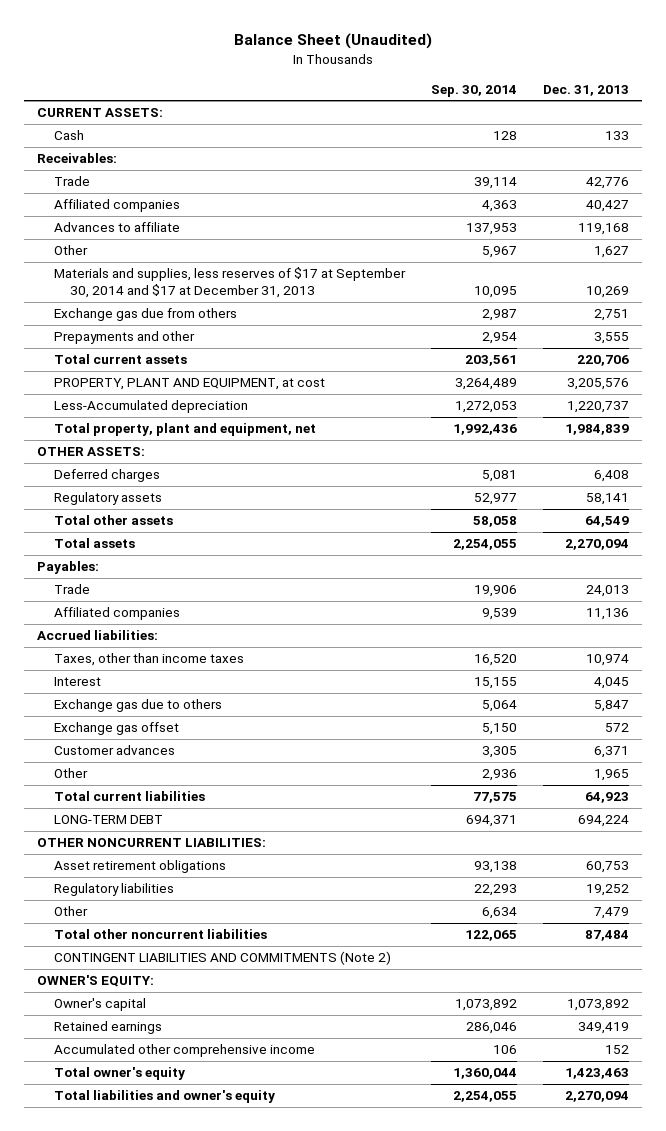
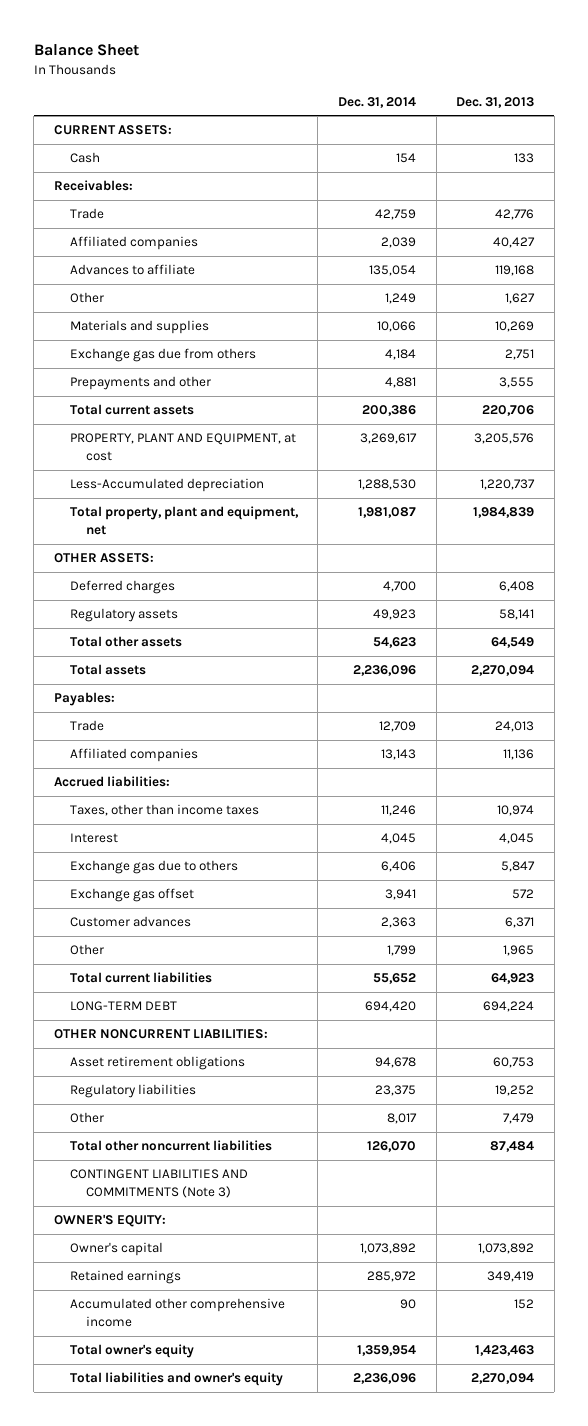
- Balance Sheet (Unaudited)
+ Balance Sheet
- | Sep. 30, 2014 | Dec. 31, 2013
+ | Dec. 31, 2014 | Dec. 31, 2013
- Materials and supplies, less reserves of $17 at September 30, 2014 and $17 at December 31, 2013 | 10,095 | 10,269
+ Materials and supplies | 10,066 | 10,269
- CONTINGENT LIABILITIES AND COMMITMENTS (Note 2)
+ CONTINGENT LIABILITIES AND COMMITMENTS (Note 3)

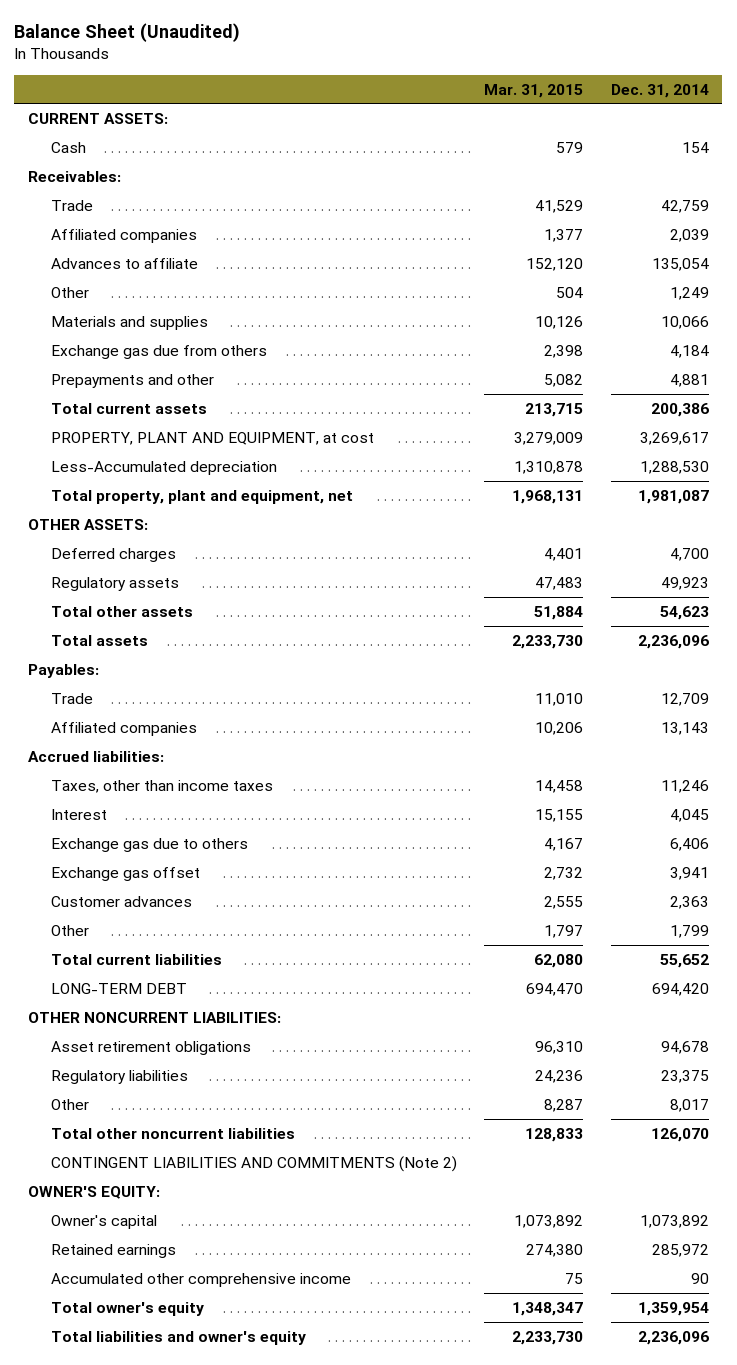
- Balance Sheet
+ Balance Sheet (Unaudited)
- | Dec. 31, 2014 | Dec. 31, 2013
+ | Mar. 31, 2015 | Dec. 31, 2014
- CONTINGENT LIABILITIES AND COMMITMENTS (Note 3)
+ CONTINGENT LIABILITIES AND COMMITMENTS (Note 2)

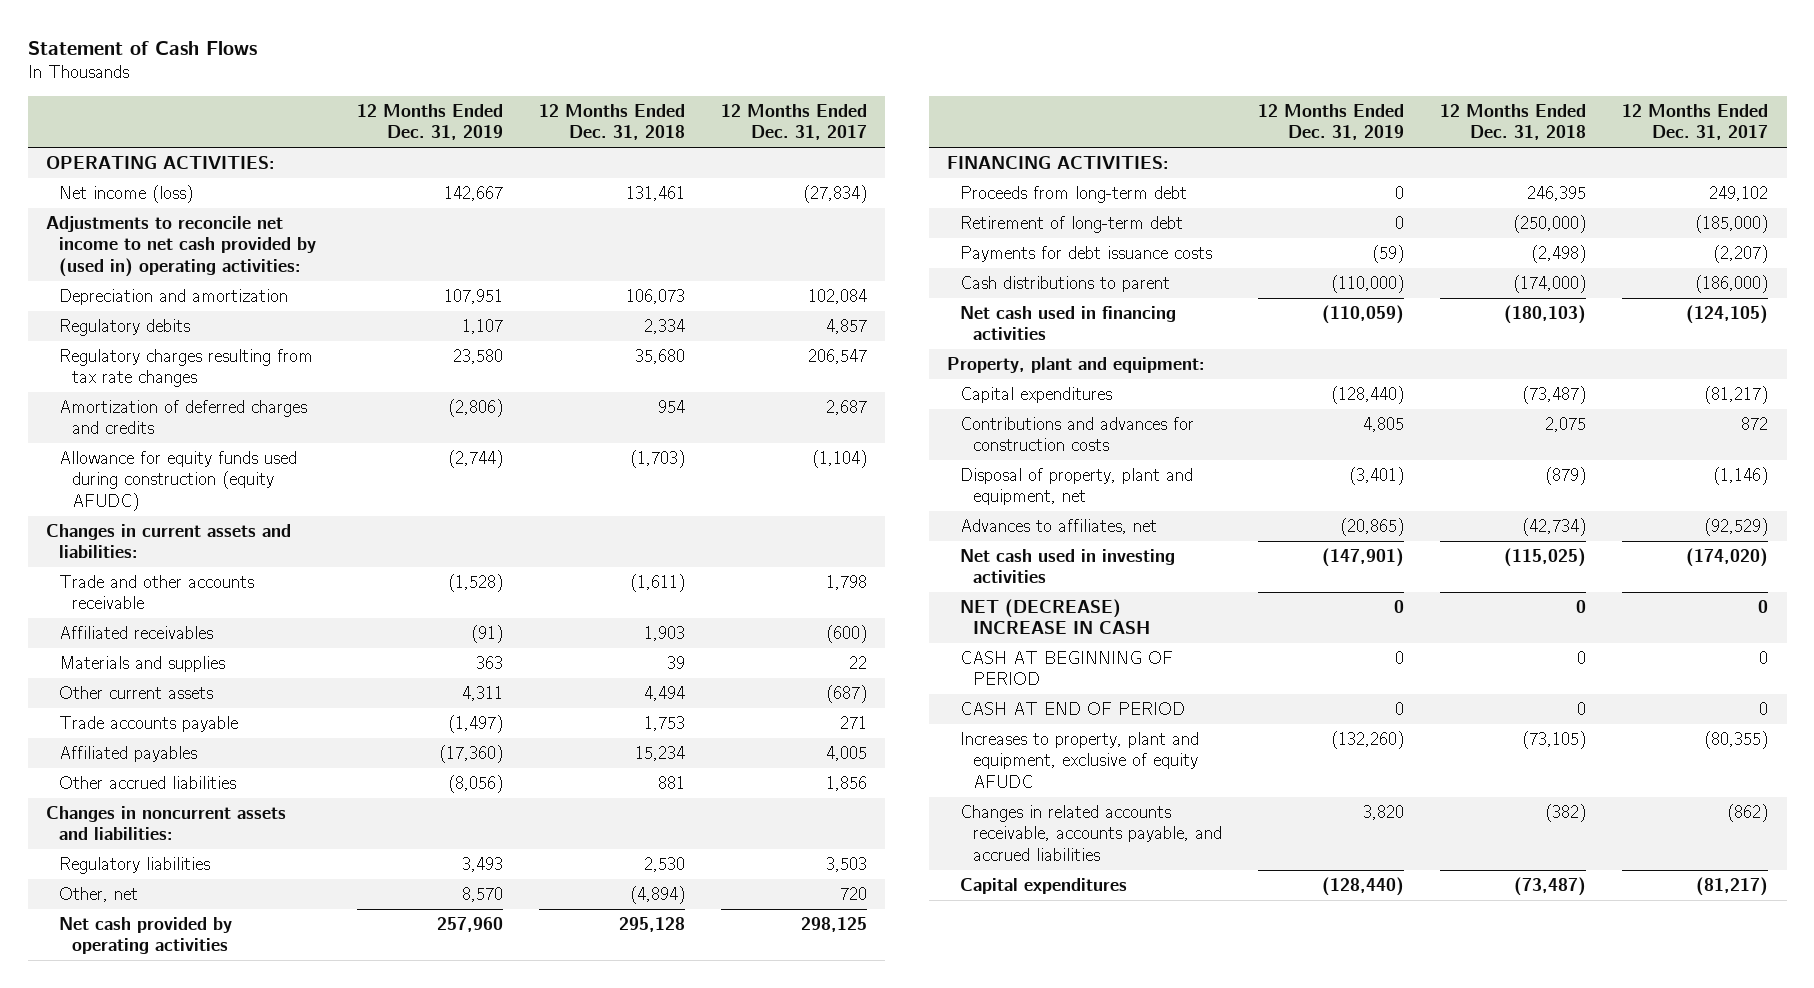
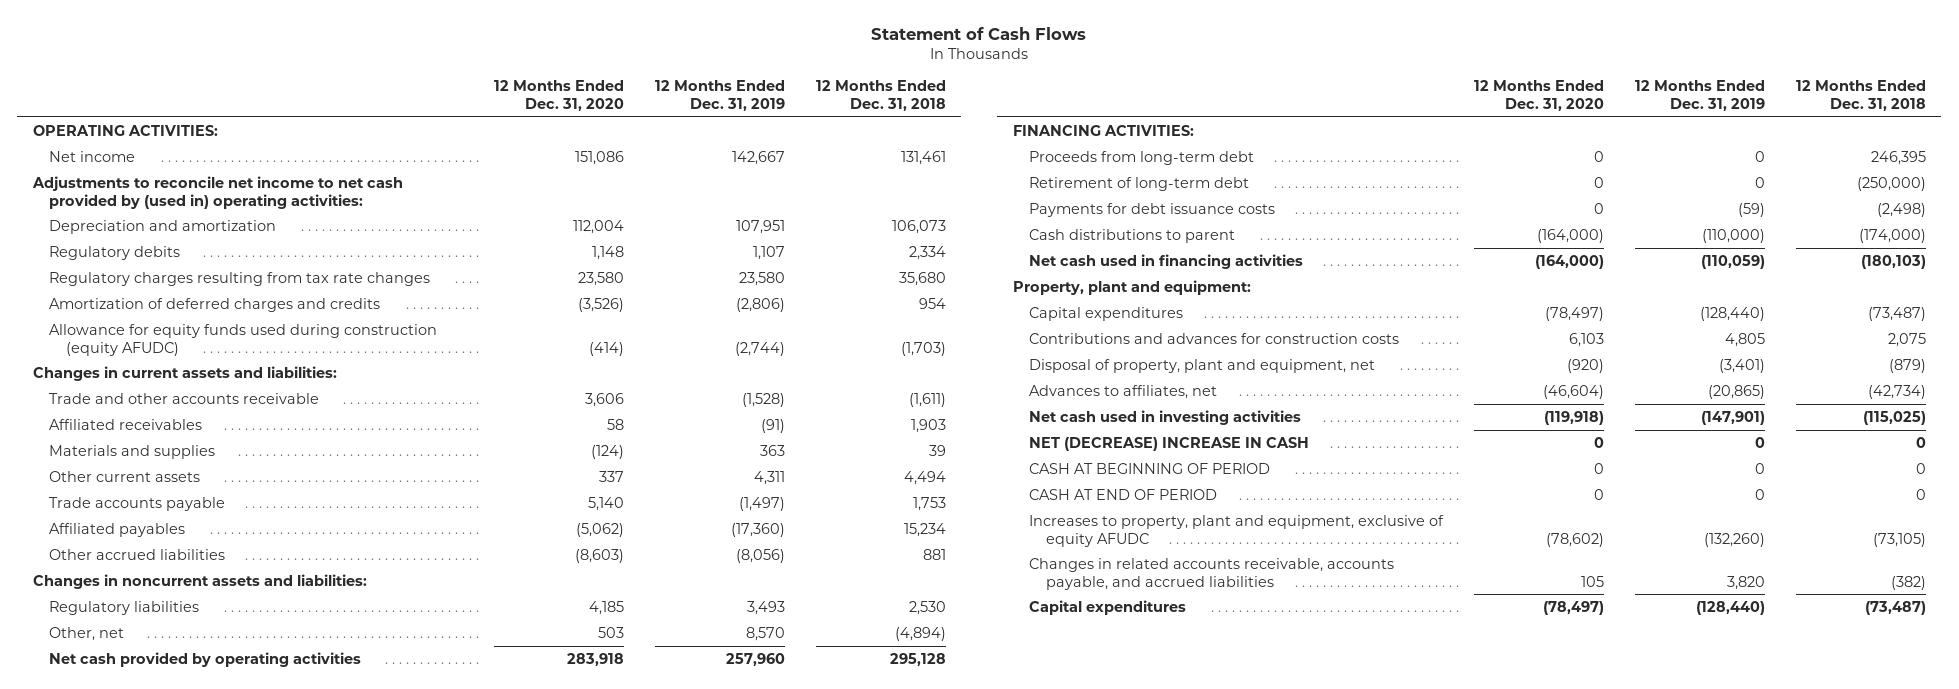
- | 12 Months Ended Dec. 31, 2019 | 12 Months Ended Dec. 31, 2018 | 12 Months Ended Dec. 31, 2017
+ | 12 Months Ended Dec. 31, 2020 | 12 Months Ended Dec. 31, 2019 | 12 Months Ended Dec. 31, 2018
- Net income (loss) | 142,667 | 131,461 | (27,834)
+ Net income | 151,086 | 142,667 | 131,461

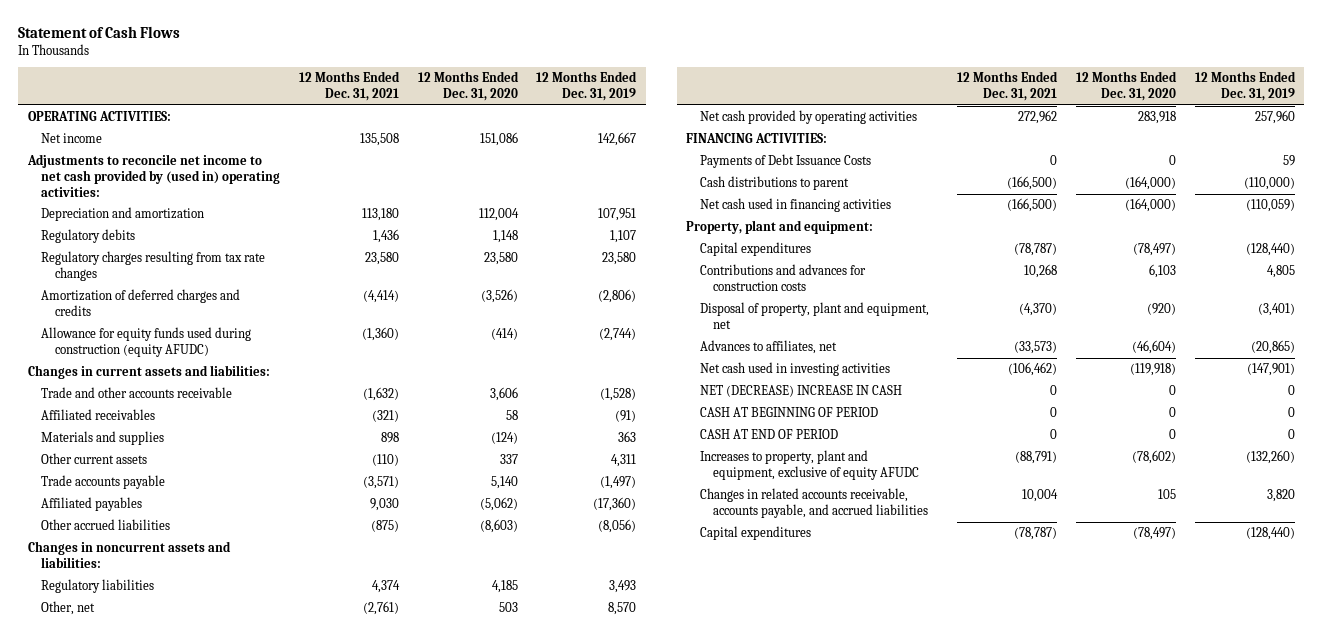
- | 12 Months Ended Dec. 31, 2020 | 12 Months Ended Dec. 31, 2019 | 12 Months Ended Dec. 31, 2018
+ | 12 Months Ended Dec. 31, 2021 | 12 Months Ended Dec. 31, 2020 | 12 Months Ended Dec. 31, 2019
- Proceeds from long-term debt | 0 | 0 | 246,395
- Retirement of long-term debt | 0 | 0 | (250,000)
- Payments for debt issuance costs | 0 | (59) | (2,498)
+ Payments of Debt Issuance Costs | 0 | 0 | 59

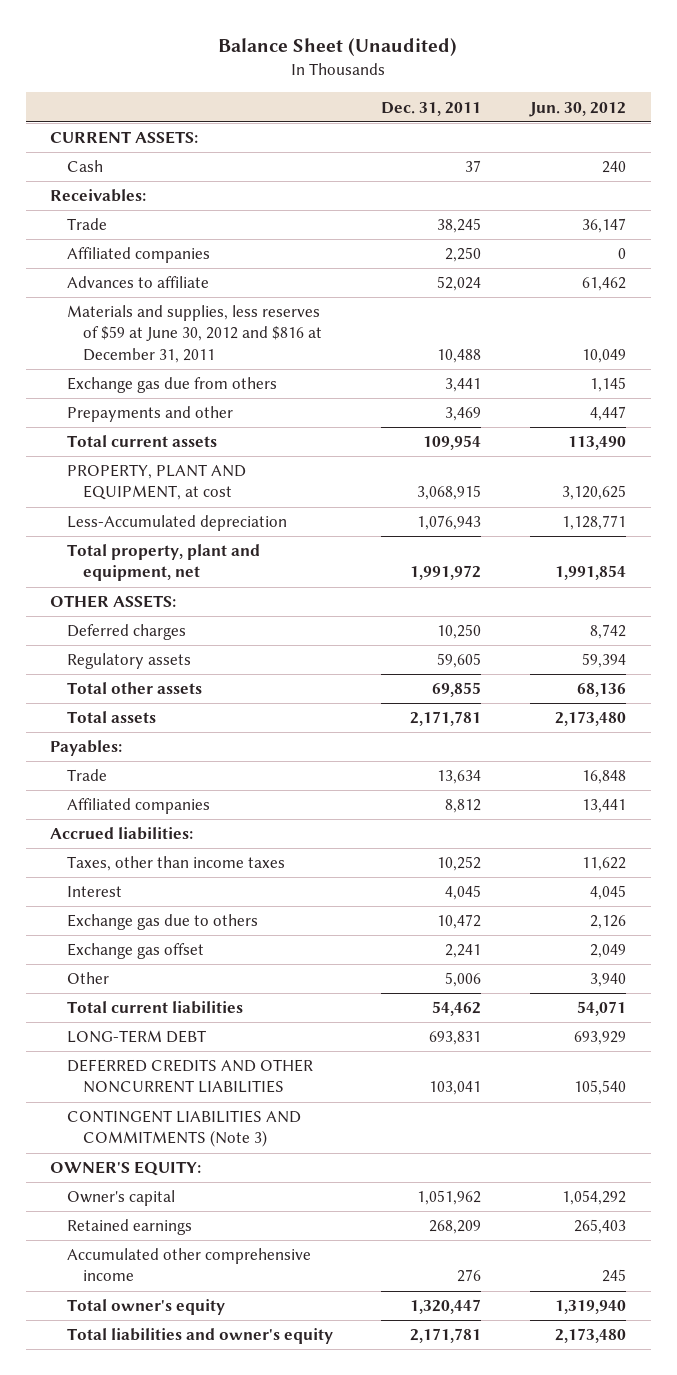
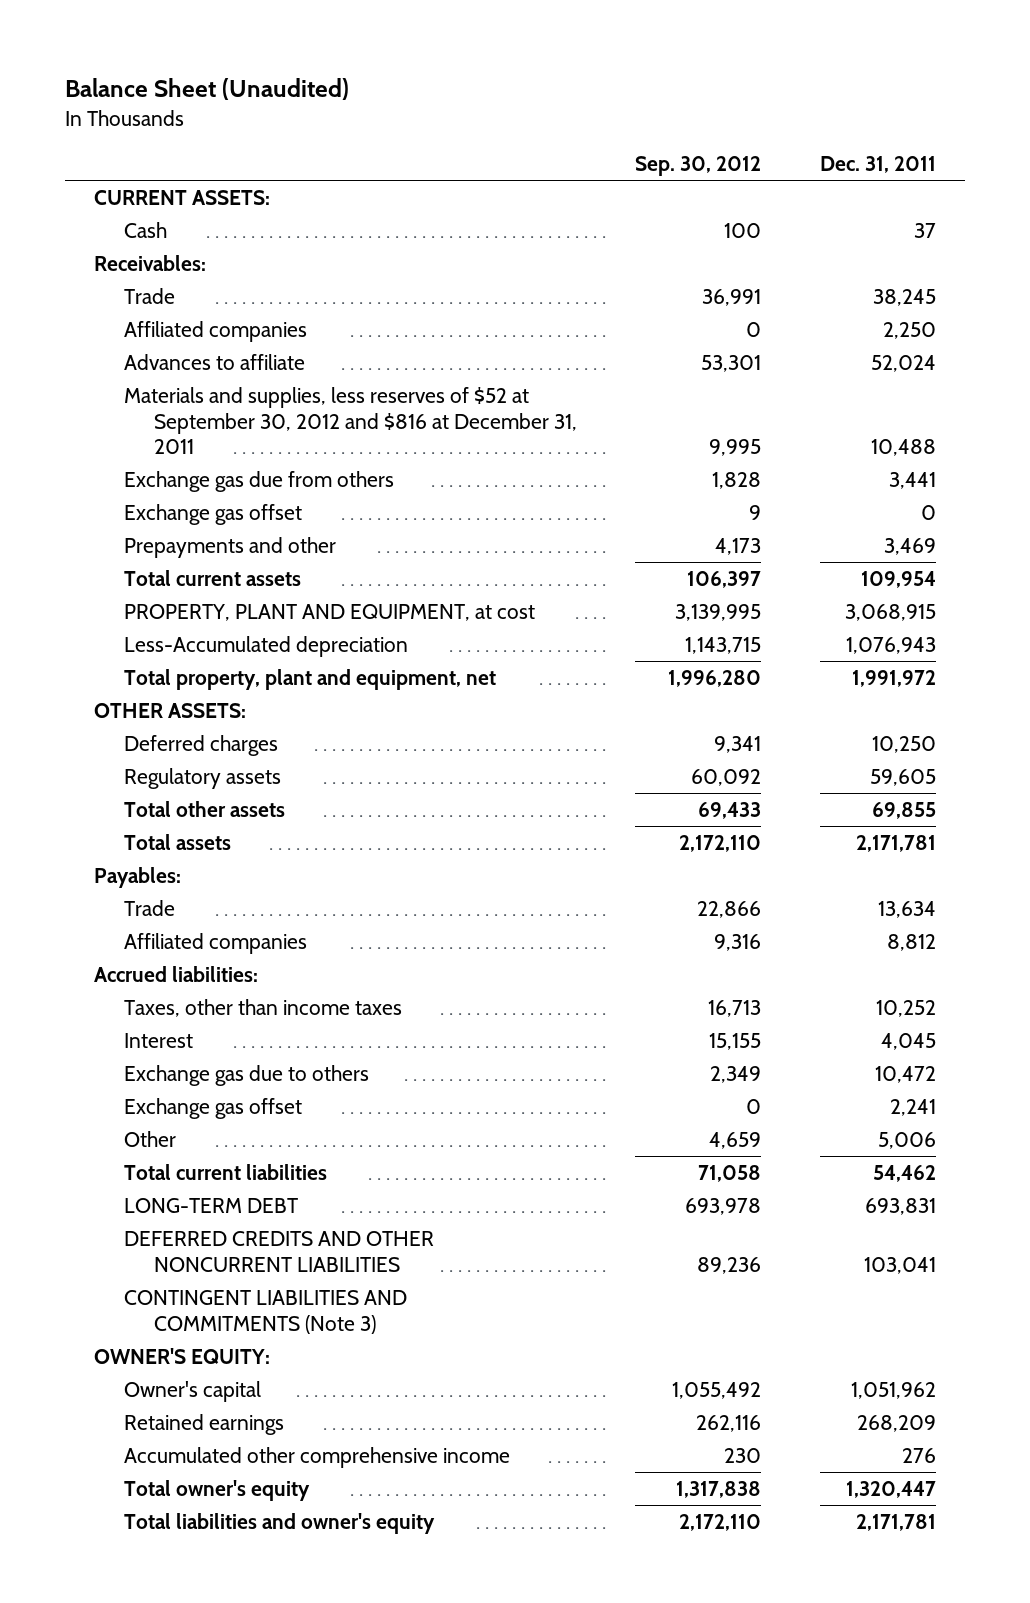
- | Dec. 31, 2011 | Jun. 30, 2012
+ | Sep. 30, 2012 | Dec. 31, 2011
- Materials and supplies, less reserves of $59 at June 30, 2012 and $816 at December 31, 2011 | 10,488 | 10,049
+ Materials and supplies, less reserves of $52 at September 30, 2012 and $816 at December 31, 2011 | 9,995 | 10,488
+ Exchange gas offset | 9 | 0

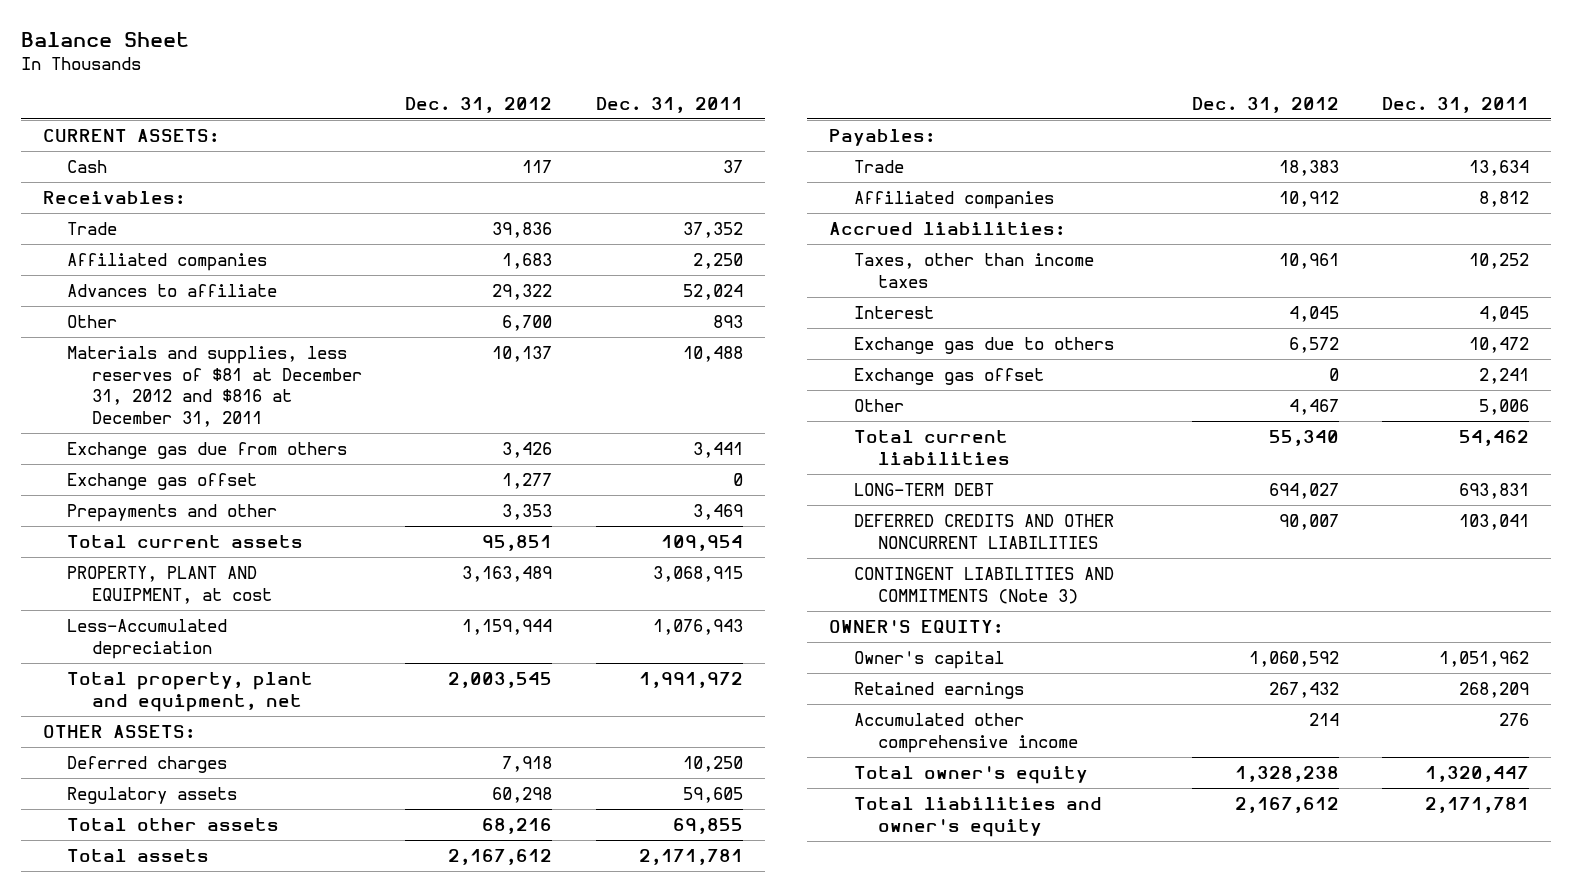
- Balance Sheet (Unaudited)
+ Balance Sheet
- | Sep. 30, 2012 | Dec. 31, 2011
+ | Dec. 31, 2012 | Dec. 31, 2011
- Trade | 36,991 | 38,245
+ Trade | 39,836 | 37,352
- Materials and supplies, less reserves of $52 at September 30, 2012 and $816 at December 31, 2011 | 9,995 | 10,488
+ Other | 6,700 | 893
+ Materials and supplies, less reserves of $81 at December 31, 2012 and $816 at December 31, 2011 | 10,137 | 10,488

